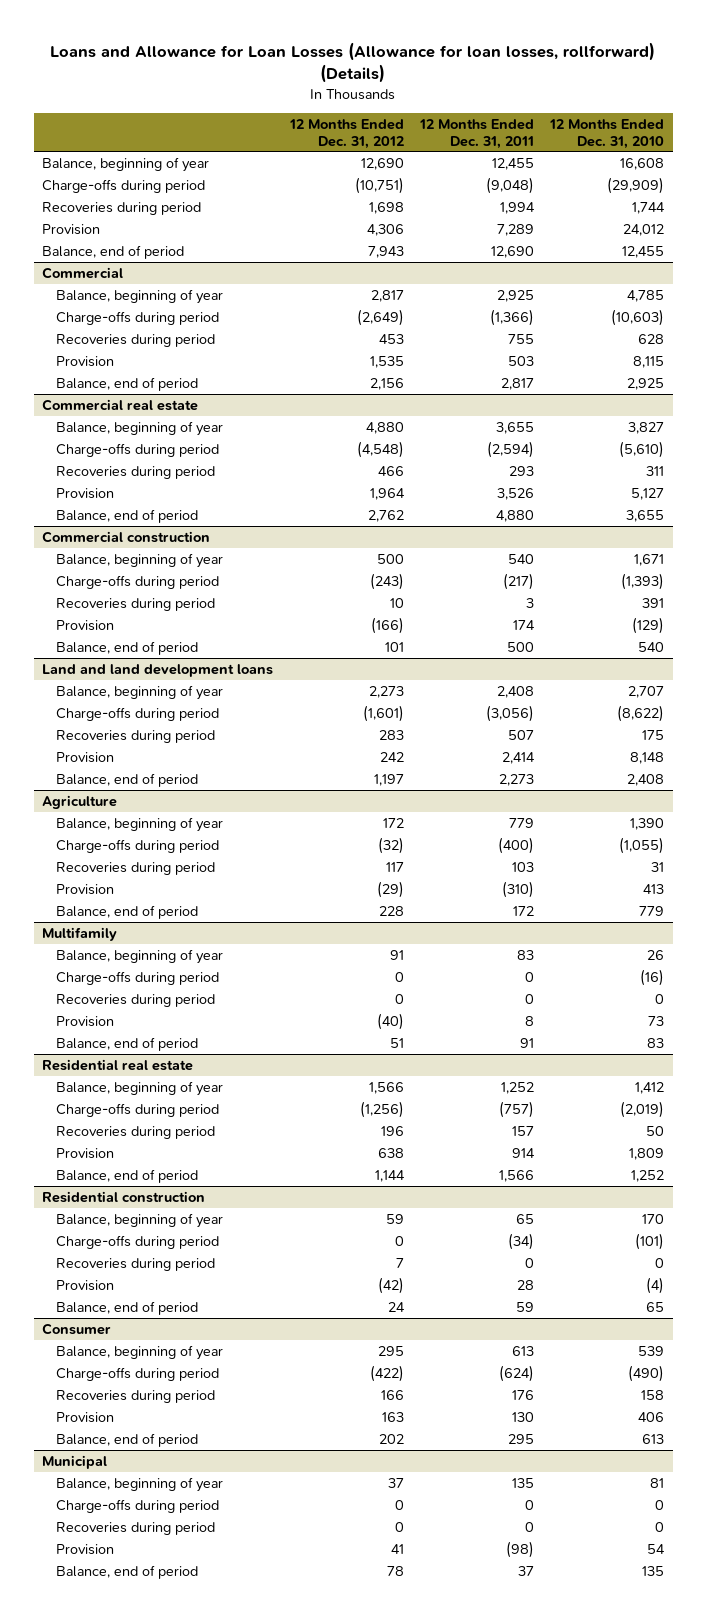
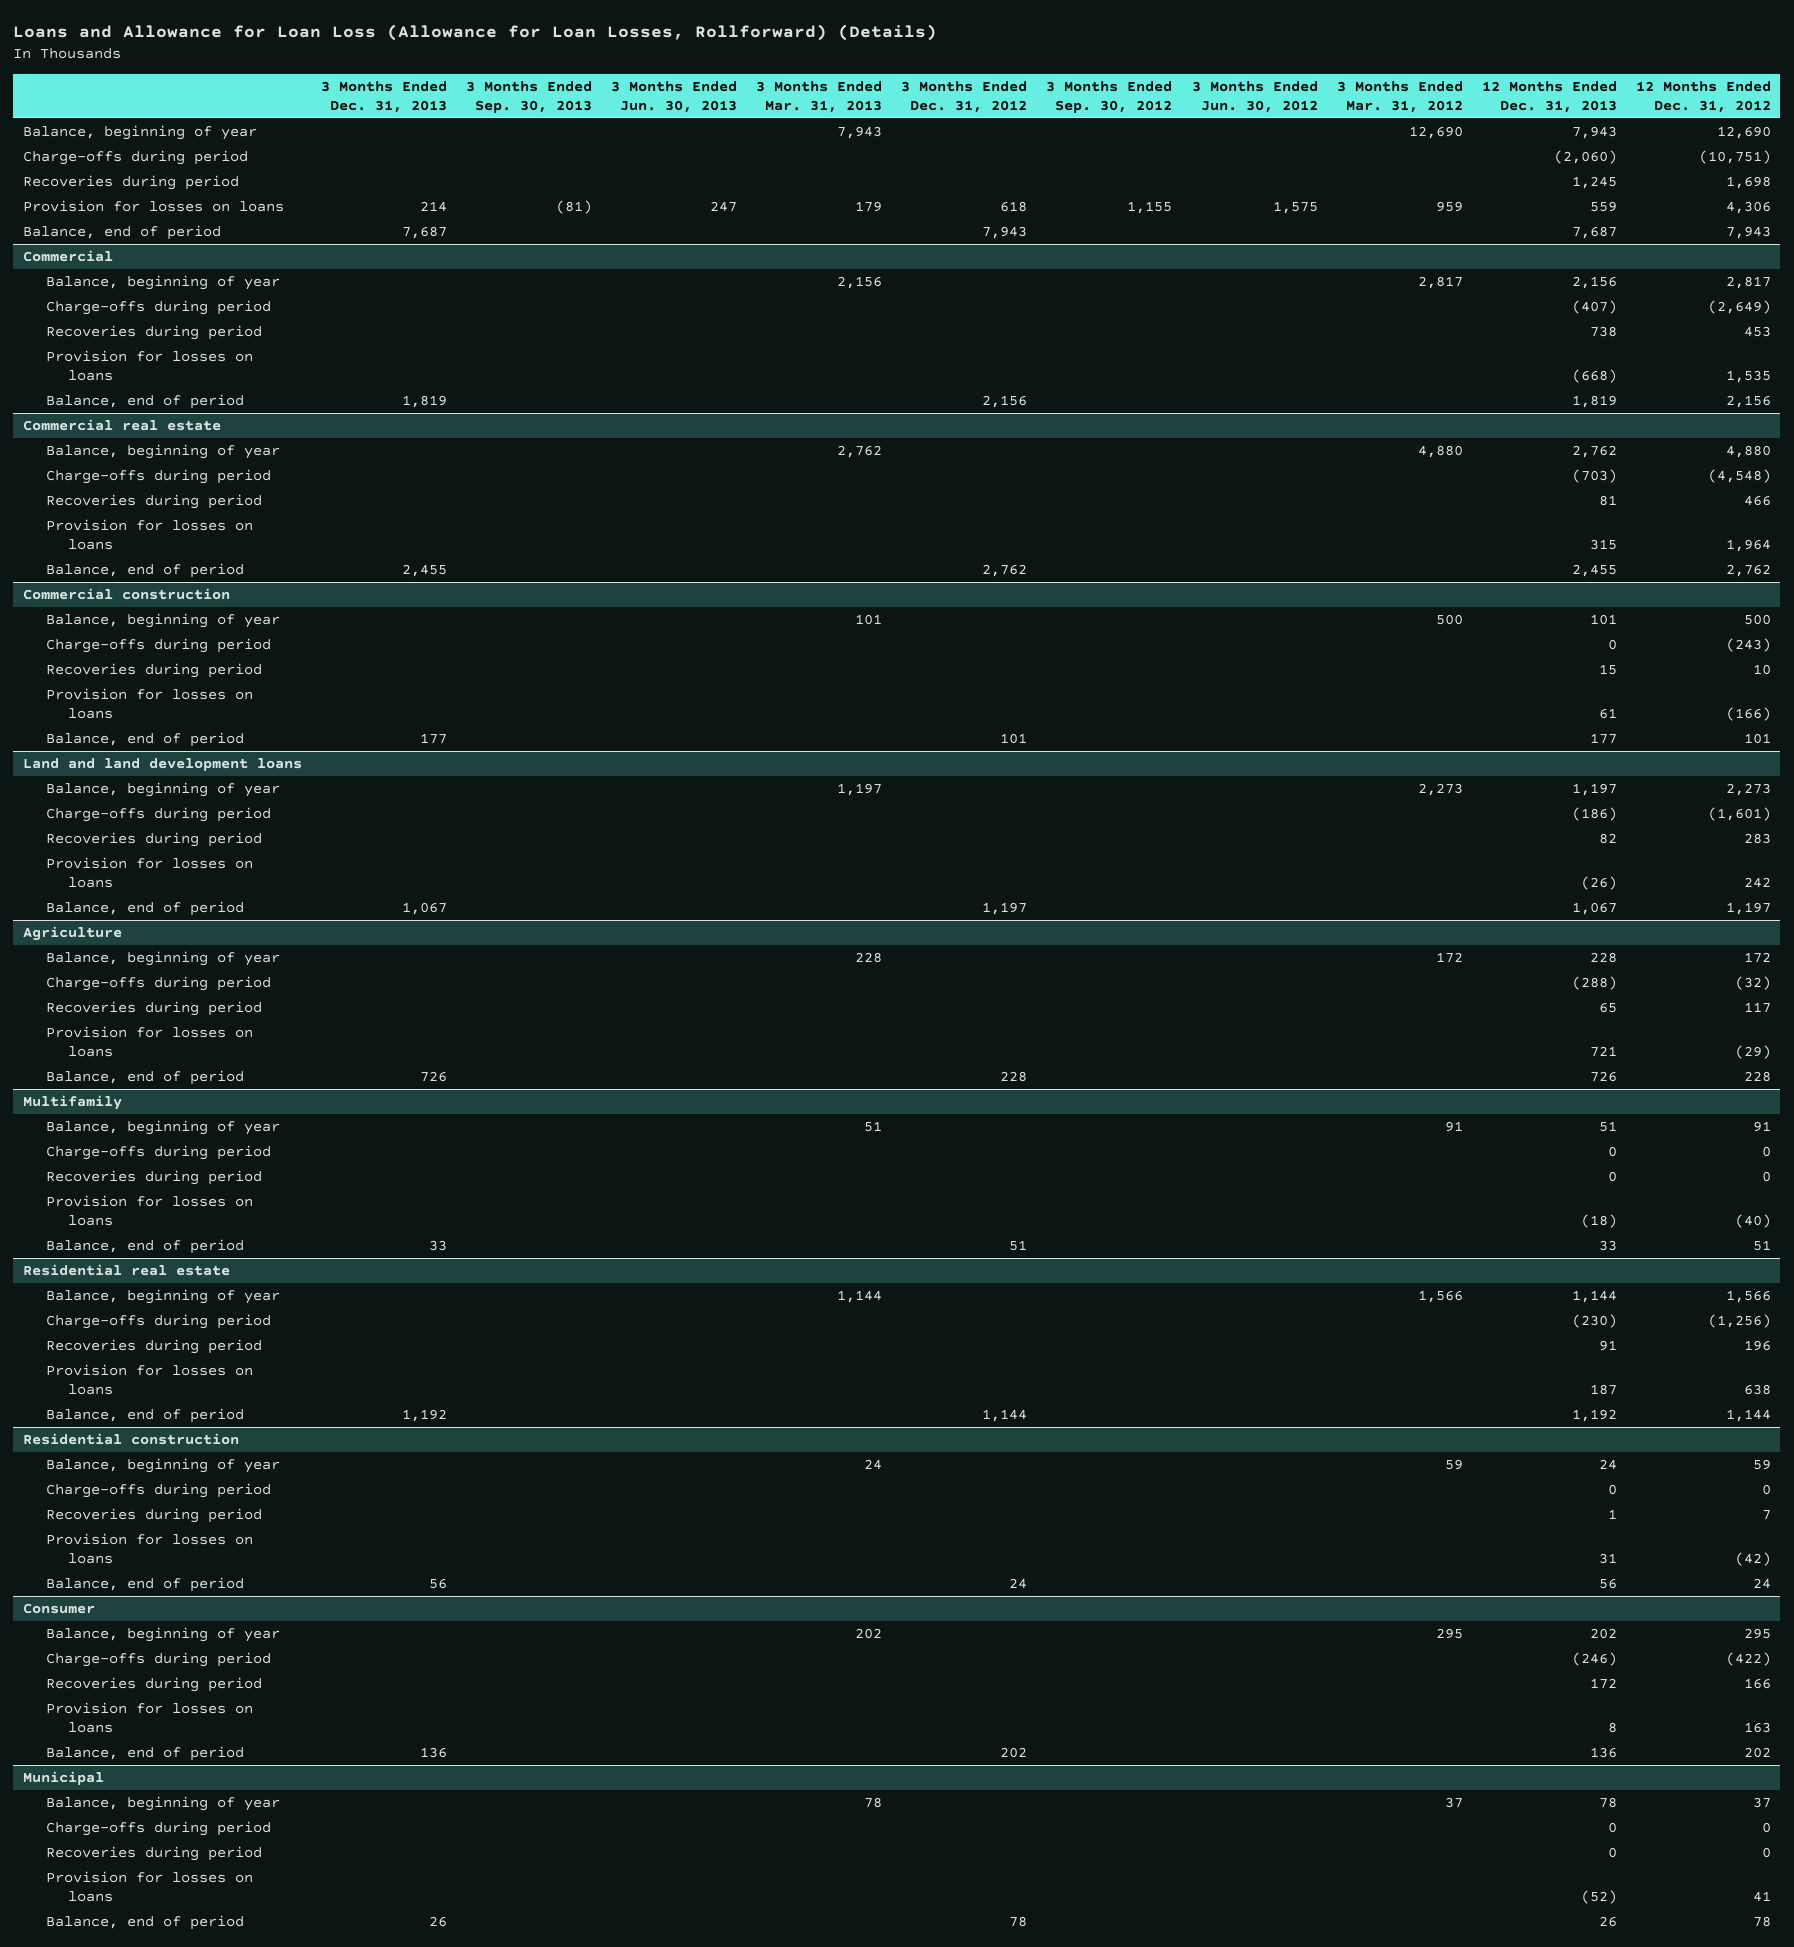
- Loans and Allowance for Loan Losses (Allowance for loan losses, rollforward) (Details)
+ Loans and Allowance for Loan Loss (Allowance for Loan Losses, Rollforward) (Details)
- | 12 Months Ended Dec. 31, 2012 | 12 Months Ended Dec. 31, 2011 | 12 Months Ended Dec. 31, 2010
+ | 3 Months Ended Dec. 31, 2013 | 3 Months Ended Sep. 30, 2013 | 3 Months Ended Jun. 30, 2013 | 3 Months Ended Mar. 31, 2013 | 3 Months Ended Dec. 31, 2012 | 3 Months Ended Sep. 30, 2012 | 3 Months Ended Jun. 30, 2012 | 3 Months Ended Mar. 31, 2012 | 12 Months Ended Dec. 31, 2013 | 12 Months Ended Dec. 31, 2012
- Provision | 4,306 | 7,289 | 24,012
+ Provision for losses on loans | 214 | (81) | 247 | 179 | 618 | 1,155 | 1,575 | 959 | 559 | 4,306
@ Commercial
- Provision | 1,535 | 503 | 8,115
+ Provision for losses on loans | | | | | | | | | (668) | 1,535
@ Commercial real estate
- Provision | 1,964 | 3,526 | 5,127
+ Provision for losses on loans | | | | | | | | | 315 | 1,964
@ Commercial construction
- Provision | (166) | 174 | (129)
+ Provision for losses on loans | | | | | | | | | 61 | (166)
@ Land and land development loans
- Provision | 242 | 2,414 | 8,148
+ Provision for losses on loans | | | | | | | | | (26) | 242
@ Agriculture
- Provision | (29) | (310) | 413
+ Provision for losses on loans | | | | | | | | | 721 | (29)
@ Multifamily
- Provision | (40) | 8 | 73
+ Provision for losses on loans | | | | | | | | | (18) | (40)
@ Residential real estate
- Provision | 638 | 914 | 1,809
+ Provision for losses on loans | | | | | | | | | 187 | 638
@ Residential construction
- Provision | (42) | 28 | (4)
+ Provision for losses on loans | | | | | | | | | 31 | (42)
@ Consumer
- Provision | 163 | 130 | 406
+ Provision for losses on loans | | | | | | | | | 8 | 163
@ Municipal
- Provision | 41 | (98) | 54
+ Provision for losses on loans | | | | | | | | | (52) | 41

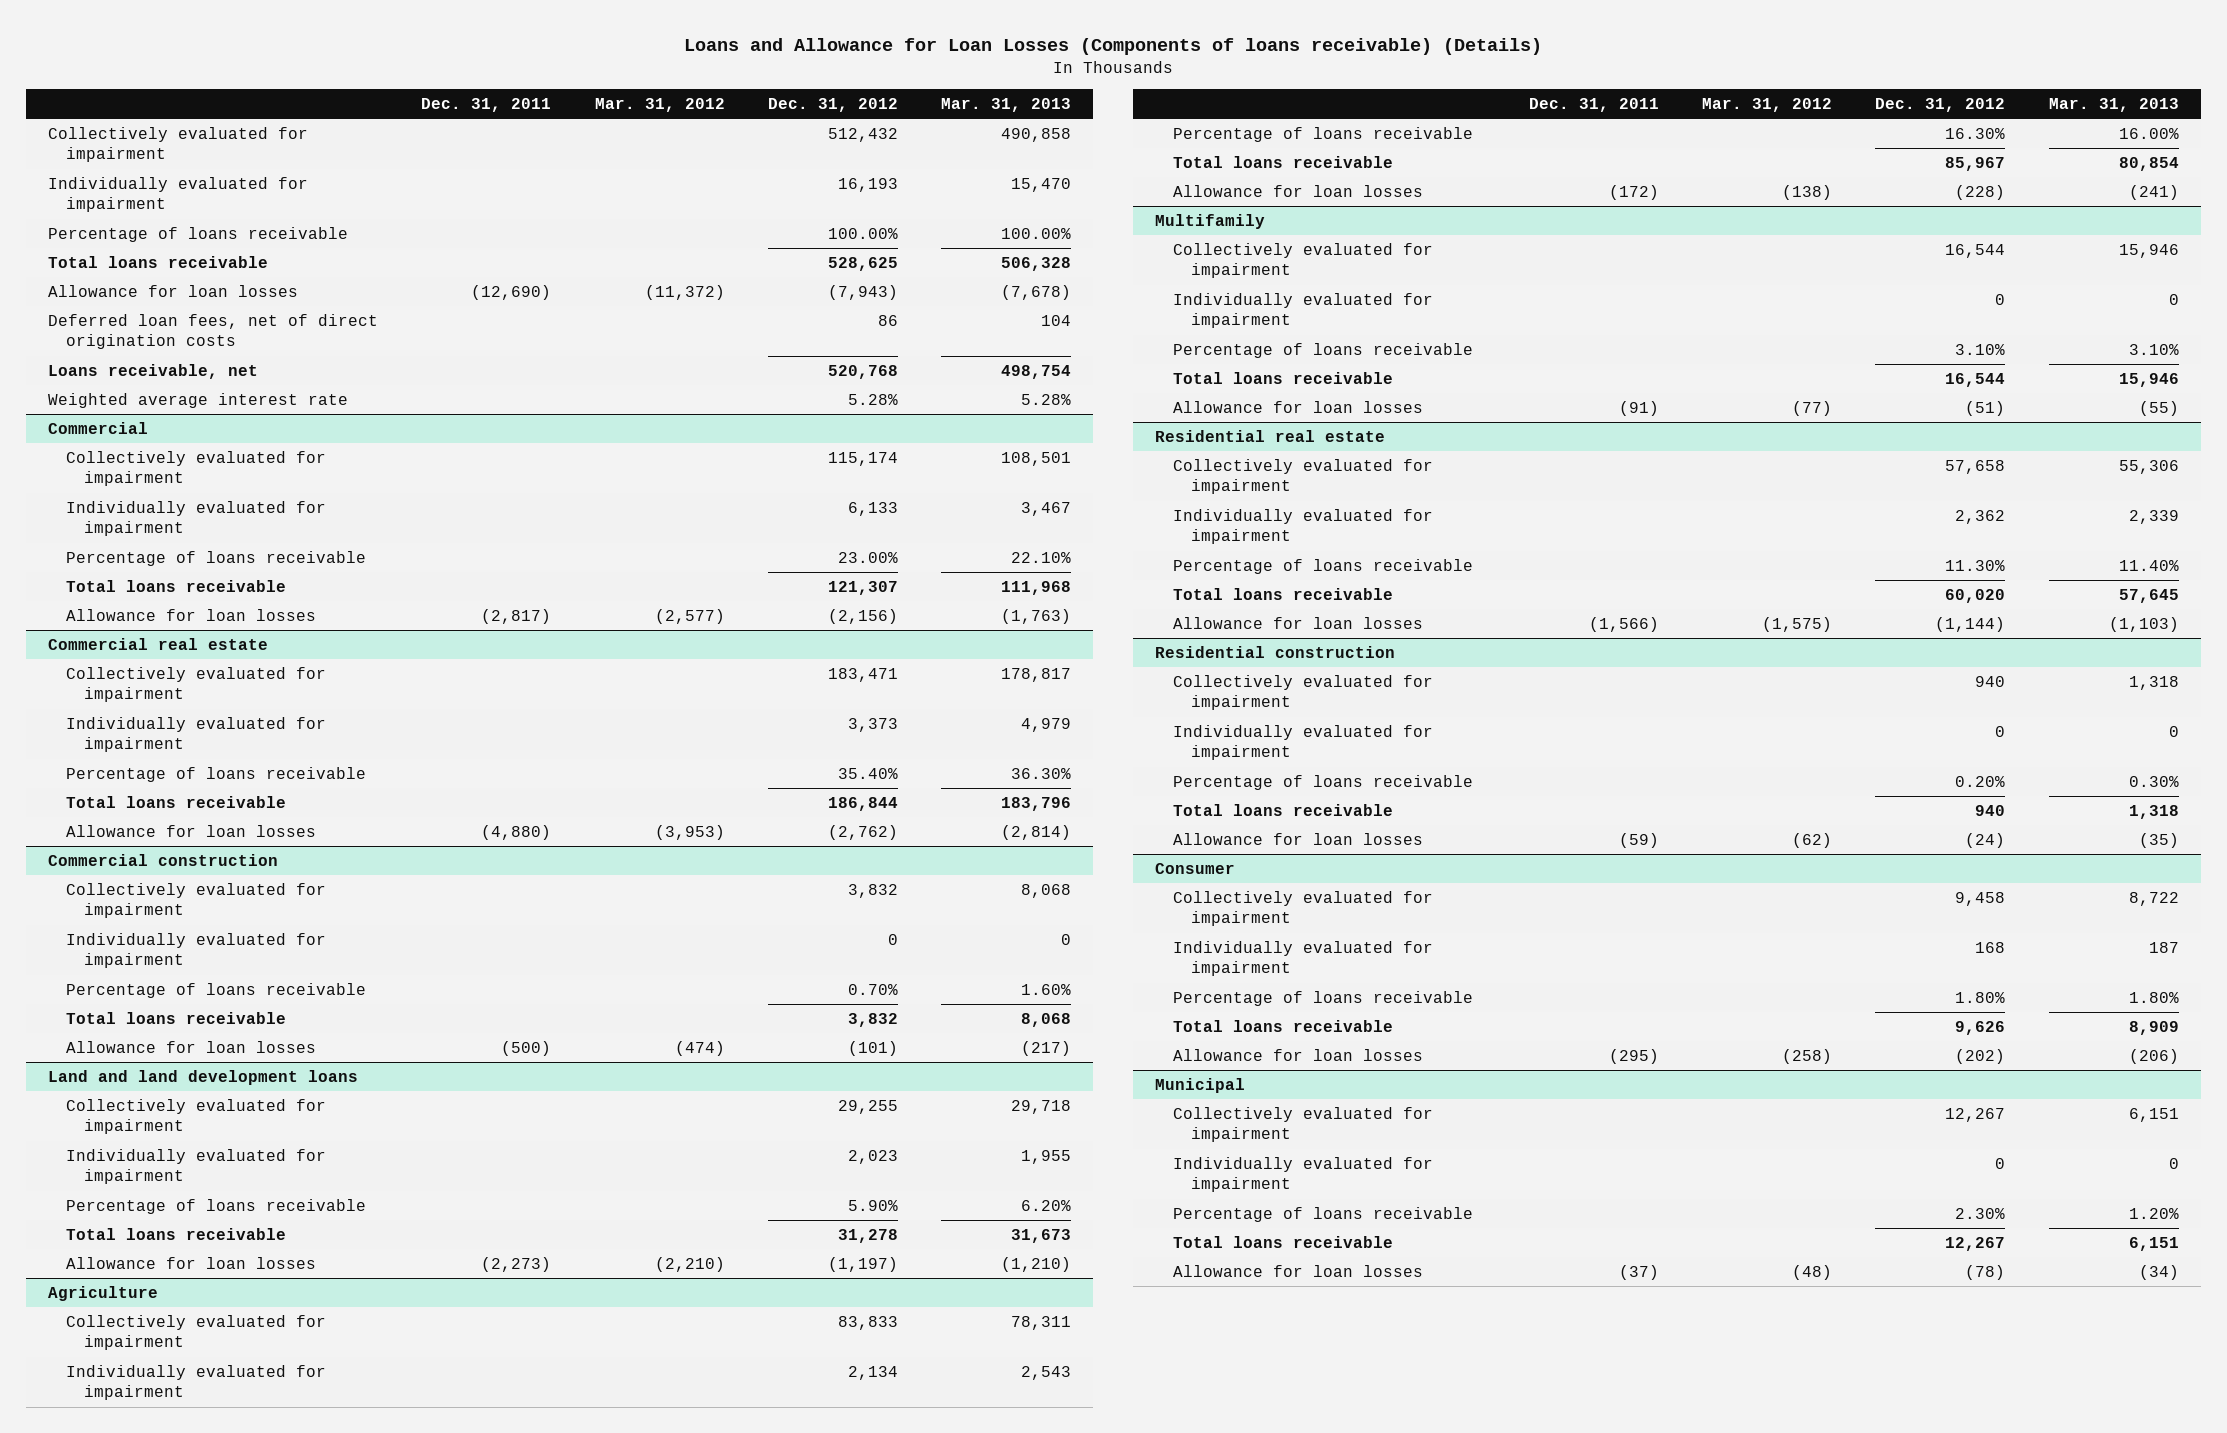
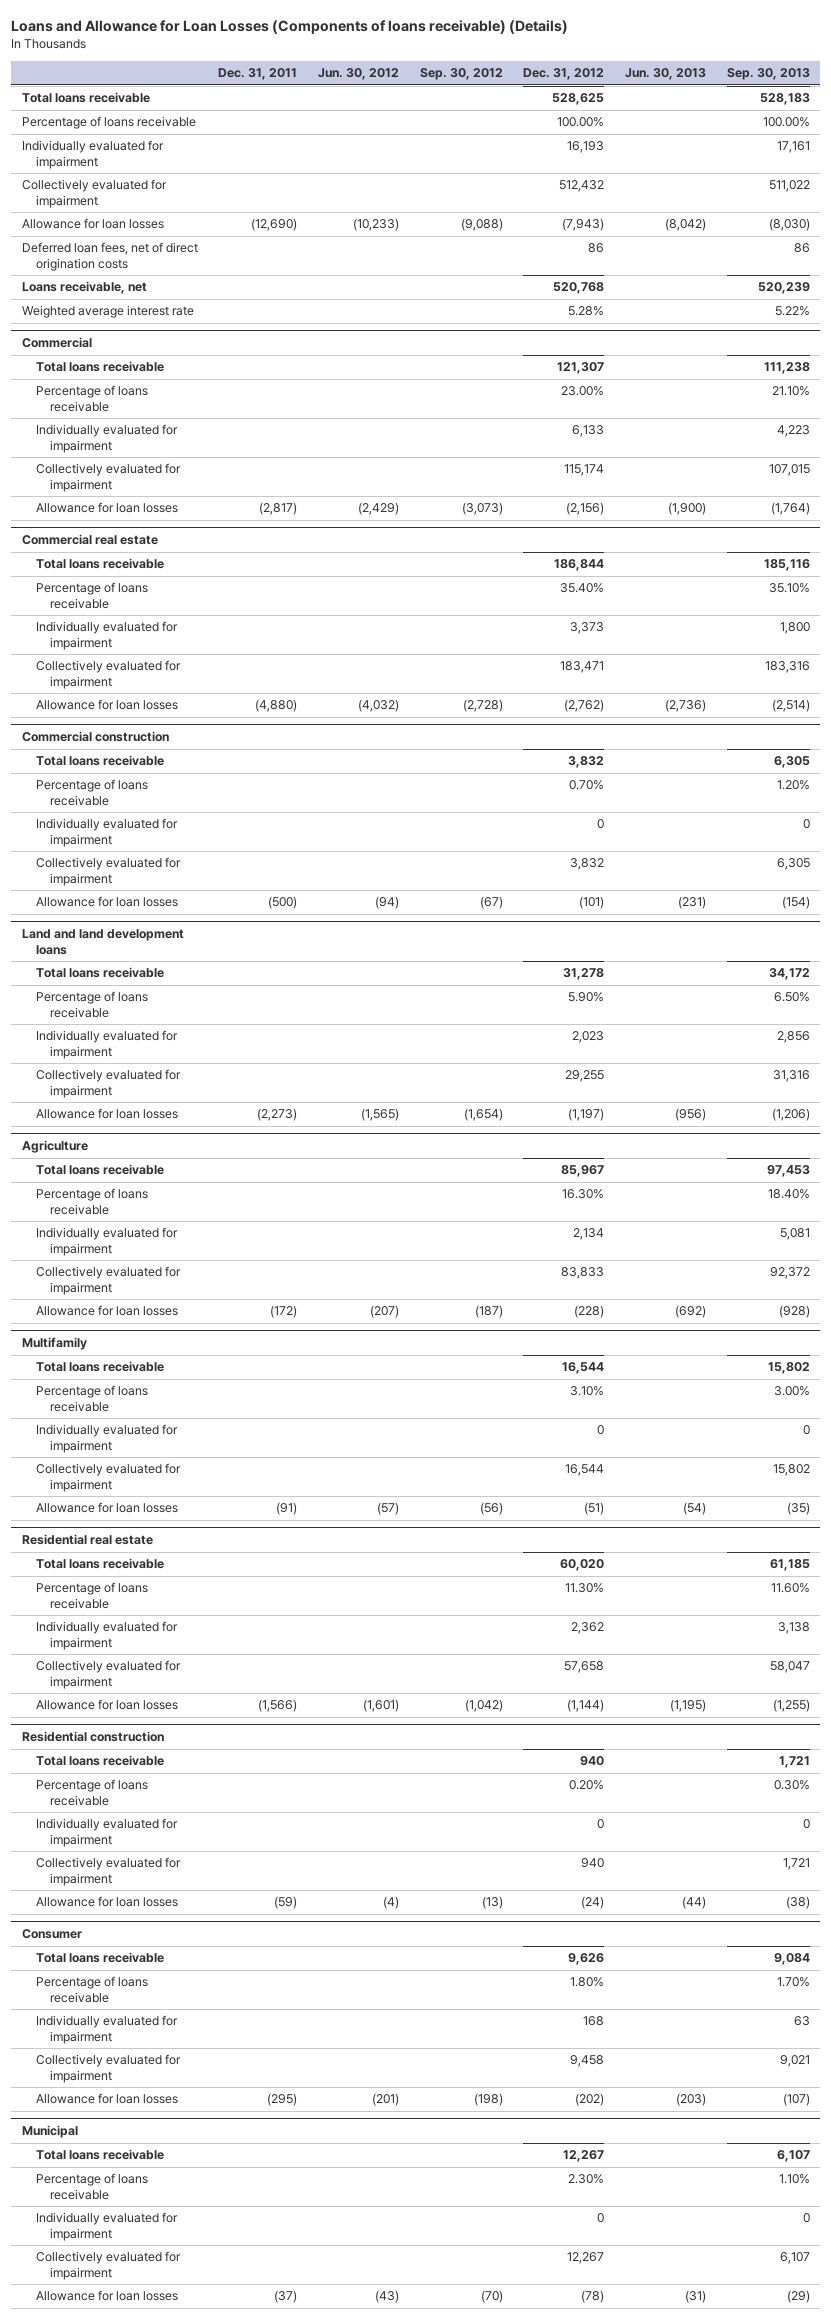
- | Dec. 31, 2011 | Mar. 31, 2012 | Dec. 31, 2012 | Mar. 31, 2013
+ | Dec. 31, 2011 | Jun. 30, 2012 | Sep. 30, 2012 | Dec. 31, 2012 | Jun. 30, 2013 | Sep. 30, 2013
moved down: Percentage of loans receivable | | | | 100.00% | | 100.00%
moved down: Individually evaluated for impairment | | | | 16,193 | | 17,161
moved down: Collectively evaluated for impairment | | | | 512,432 | | 511,022
@ Commercial
moved down: Percentage of loans receivable | | | | 23.00% | | 21.10%
moved down: Individually evaluated for impairment | | | | 6,133 | | 4,223
moved down: Collectively evaluated for impairment | | | | 115,174 | | 107,015
@ Commercial real estate
moved down: Percentage of loans receivable | | | | 35.40% | | 35.10%
moved down: Individually evaluated for impairment | | | | 3,373 | | 1,800
moved down: Collectively evaluated for impairment | | | | 183,471 | | 183,316
@ Commercial construction
moved down: Percentage of loans receivable | | | | 0.70% | | 1.20%
moved down: Individually evaluated for impairment | | | | 0 | | 0
moved down: Collectively evaluated for impairment | | | | 3,832 | | 6,305
@ Land and land development loans
moved down: Percentage of loans receivable | | | | 5.90% | | 6.50%
moved down: Individually evaluated for impairment | | | | 2,023 | | 2,856
moved down: Collectively evaluated for impairment | | | | 29,255 | | 31,316
@ Agriculture
moved down: Percentage of loans receivable | | | | 16.30% | | 18.40%
moved down: Individually evaluated for impairment | | | | 2,134 | | 5,081
moved down: Collectively evaluated for impairment | | | | 83,833 | | 92,372
@ Multifamily
moved down: Percentage of loans receivable | | | | 3.10% | | 3.00%
moved down: Individually evaluated for impairment | | | | 0 | | 0
moved down: Collectively evaluated for impairment | | | | 16,544 | | 15,802
@ Residential real estate
moved down: Percentage of loans receivable | | | | 11.30% | | 11.60%
moved down: Individually evaluated for impairment | | | | 2,362 | | 3,138
moved down: Collectively evaluated for impairment | | | | 57,658 | | 58,047
@ Residential construction
moved down: Percentage of loans receivable | | | | 0.20% | | 0.30%
moved down: Individually evaluated for impairment | | | | 0 | | 0
moved down: Collectively evaluated for impairment | | | | 940 | | 1,721
@ Consumer
moved down: Percentage of loans receivable | | | | 1.80% | | 1.70%
moved down: Individually evaluated for impairment | | | | 168 | | 63
moved down: Collectively evaluated for impairment | | | | 9,458 | | 9,021
@ Municipal
moved down: Percentage of loans receivable | | | | 2.30% | | 1.10%
moved down: Individually evaluated for impairment | | | | 0 | | 0
moved down: Collectively evaluated for impairment | | | | 12,267 | | 6,107

